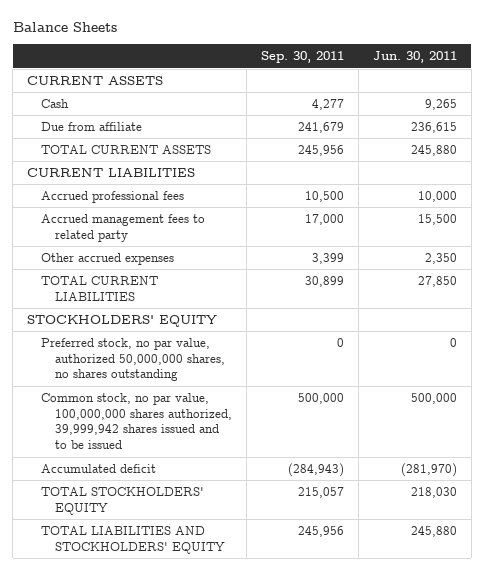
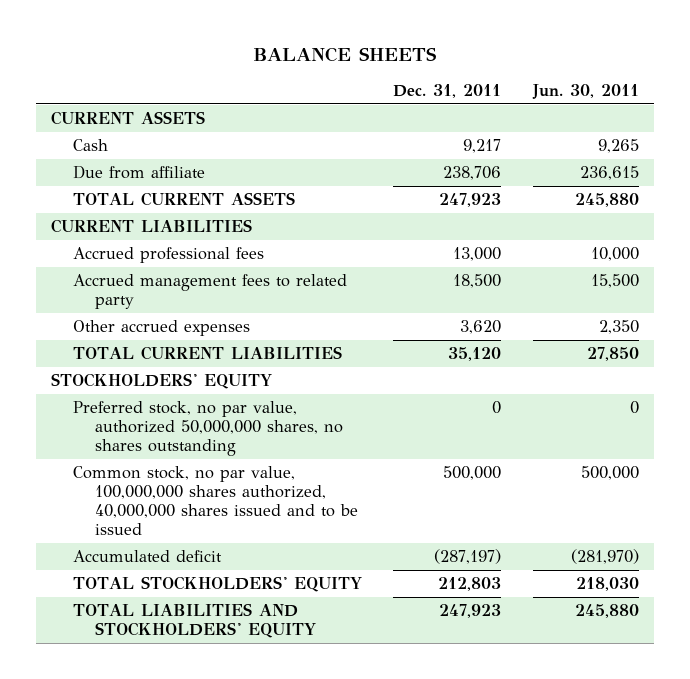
- Balance Sheets
+ BALANCE SHEETS
- | Sep. 30, 2011 | Jun. 30, 2011
+ | Dec. 31, 2011 | Jun. 30, 2011
- Common stock, no par value, 100,000,000 shares authorized, 39,999,942 shares issued and to be issued | 500,000 | 500,000
+ Common stock, no par value, 100,000,000 shares authorized, 40,000,000 shares issued and to be issued | 500,000 | 500,000

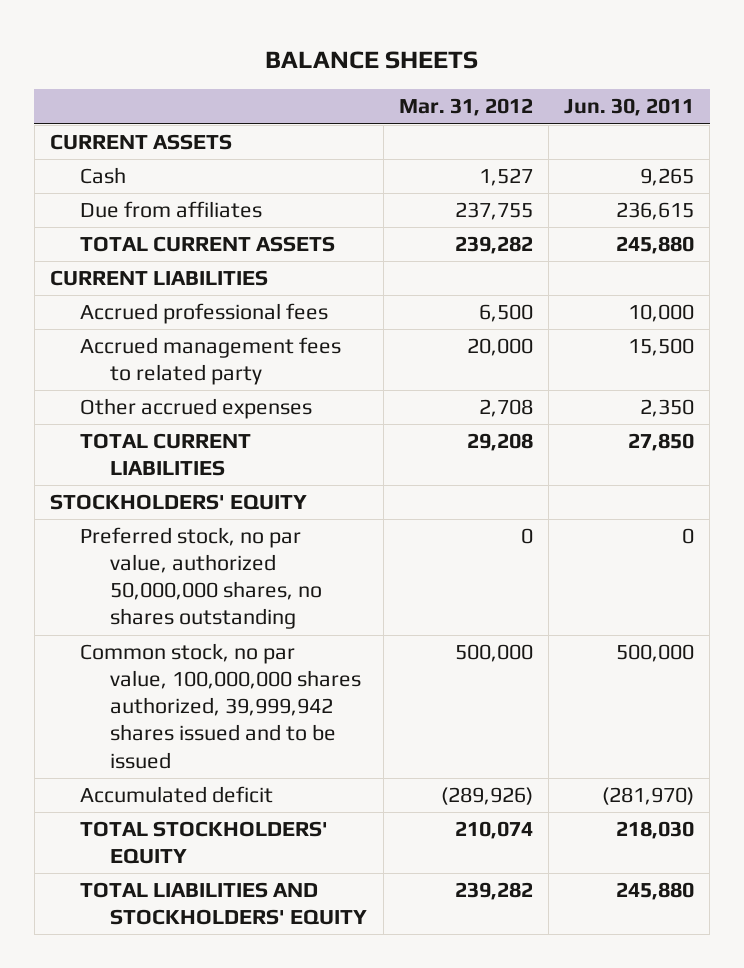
- | Dec. 31, 2011 | Jun. 30, 2011
+ | Mar. 31, 2012 | Jun. 30, 2011
- Due from affiliate | 238,706 | 236,615
+ Due from affiliates | 237,755 | 236,615
- Common stock, no par value, 100,000,000 shares authorized, 40,000,000 shares issued and to be issued | 500,000 | 500,000
+ Common stock, no par value, 100,000,000 shares authorized, 39,999,942 shares issued and to be issued | 500,000 | 500,000

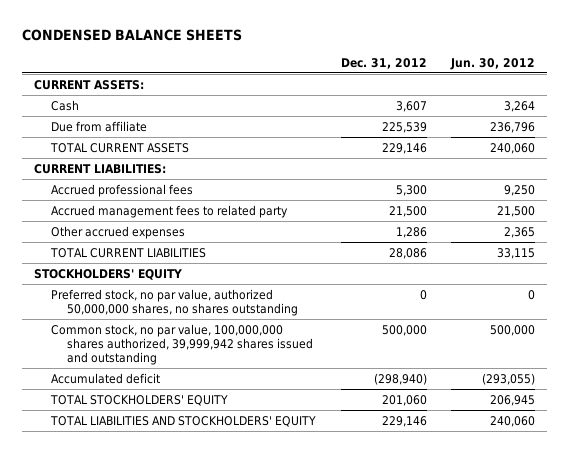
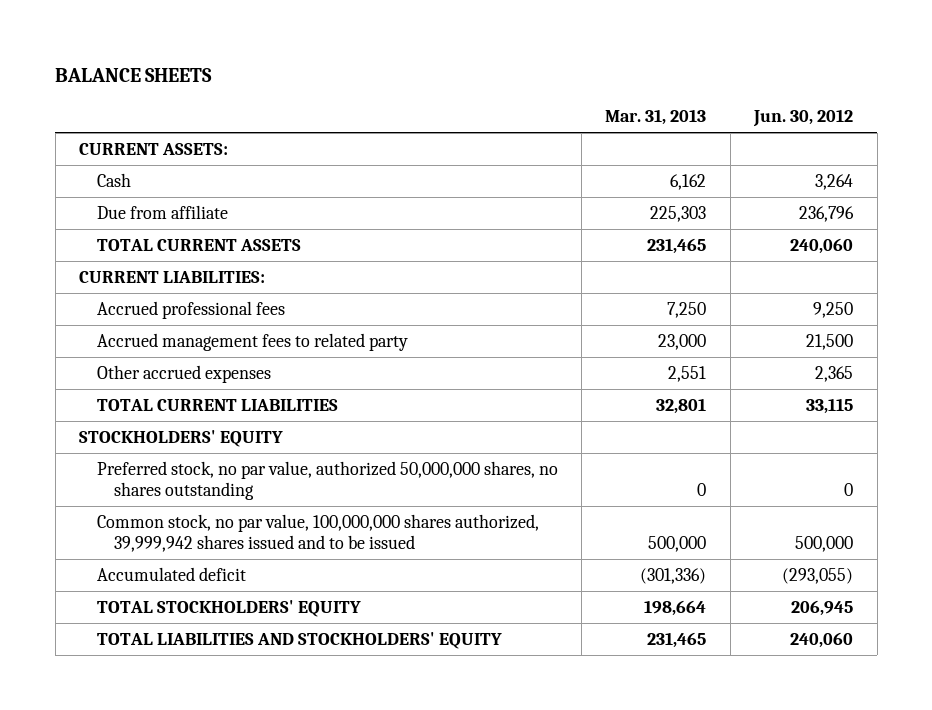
- CONDENSED BALANCE SHEETS
+ BALANCE SHEETS
- | Dec. 31, 2012 | Jun. 30, 2012
+ | Mar. 31, 2013 | Jun. 30, 2012
- Common stock, no par value, 100,000,000 shares authorized, 39,999,942 shares issued and outstanding | 500,000 | 500,000
+ Common stock, no par value, 100,000,000 shares authorized, 39,999,942 shares issued and to be issued | 500,000 | 500,000

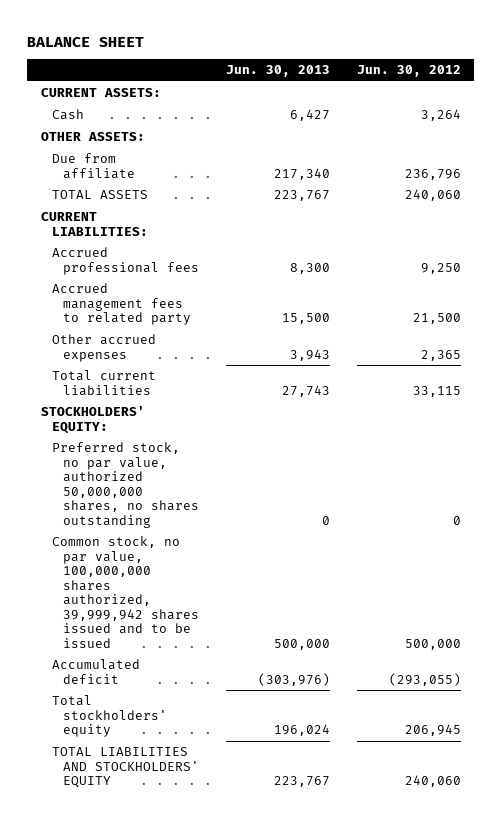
- BALANCE SHEETS
+ BALANCE SHEET
- | Mar. 31, 2013 | Jun. 30, 2012
+ | Jun. 30, 2013 | Jun. 30, 2012
+ OTHER ASSETS:
- TOTAL CURRENT ASSETS | 231,465 | 240,060
+ TOTAL ASSETS | 223,767 | 240,060
- TOTAL CURRENT LIABILITIES | 32,801 | 33,115
- STOCKHOLDERS' EQUITY
+ Total current liabilities | 27,743 | 33,115
+ STOCKHOLDERS' EQUITY:
- TOTAL STOCKHOLDERS' EQUITY | 198,664 | 206,945
+ Total stockholders' equity | 196,024 | 206,945

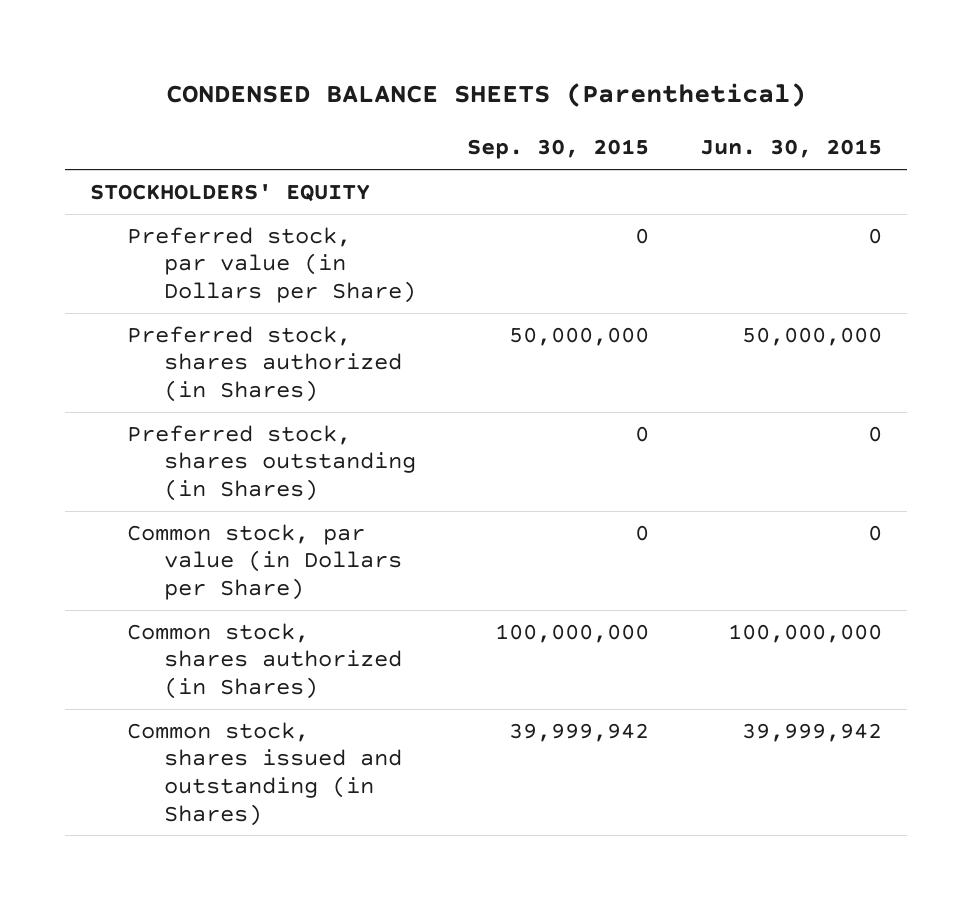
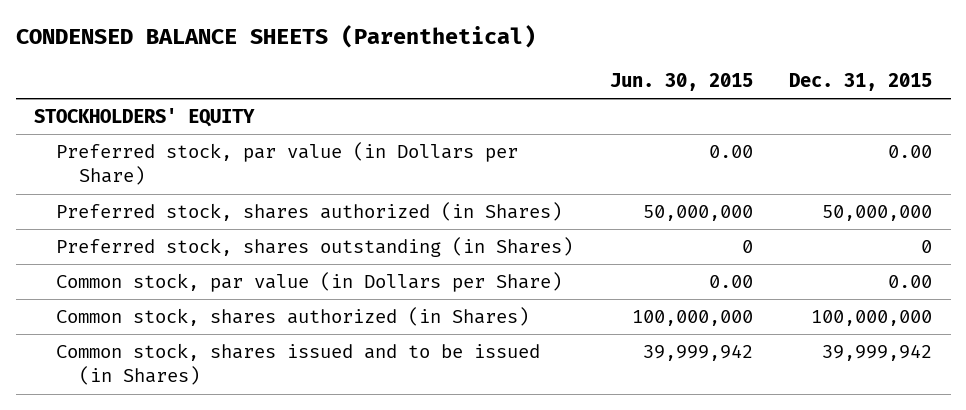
- | Sep. 30, 2015 | Jun. 30, 2015
+ | Jun. 30, 2015 | Dec. 31, 2015
- Preferred stock, par value (in Dollars per Share) | 0 | 0
+ Preferred stock, par value (in Dollars per Share) | 0.00 | 0.00
- Common stock, par value (in Dollars per Share) | 0 | 0
+ Common stock, par value (in Dollars per Share) | 0.00 | 0.00
- Common stock, shares issued and outstanding (in Shares) | 39,999,942 | 39,999,942
+ Common stock, shares issued and to be issued (in Shares) | 39,999,942 | 39,999,942

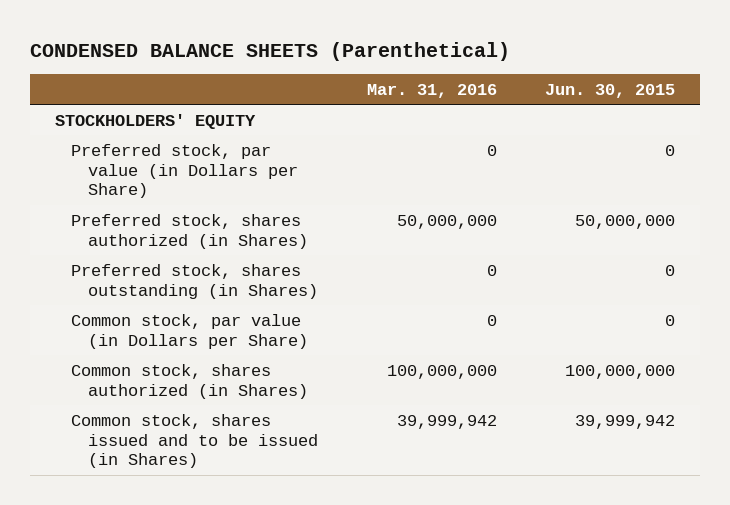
- | Jun. 30, 2015 | Dec. 31, 2015
+ | Mar. 31, 2016 | Jun. 30, 2015
- Preferred stock, par value (in Dollars per Share) | 0.00 | 0.00
+ Preferred stock, par value (in Dollars per Share) | 0 | 0
- Common stock, par value (in Dollars per Share) | 0.00 | 0.00
+ Common stock, par value (in Dollars per Share) | 0 | 0

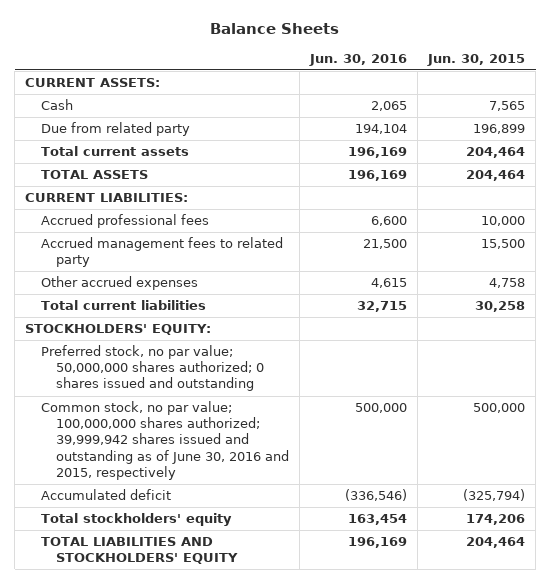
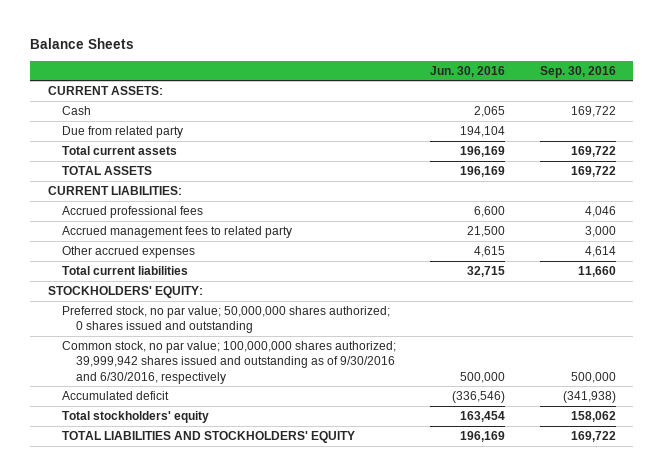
- | Jun. 30, 2016 | Jun. 30, 2015
+ | Jun. 30, 2016 | Sep. 30, 2016
- Common stock, no par value; 100,000,000 shares authorized; 39,999,942 shares issued and outstanding as of June 30, 2016 and 2015, respectively | 500,000 | 500,000
+ Common stock, no par value; 100,000,000 shares authorized; 39,999,942 shares issued and outstanding as of 9/30/2016 and 6/30/2016, respectively | 500,000 | 500,000

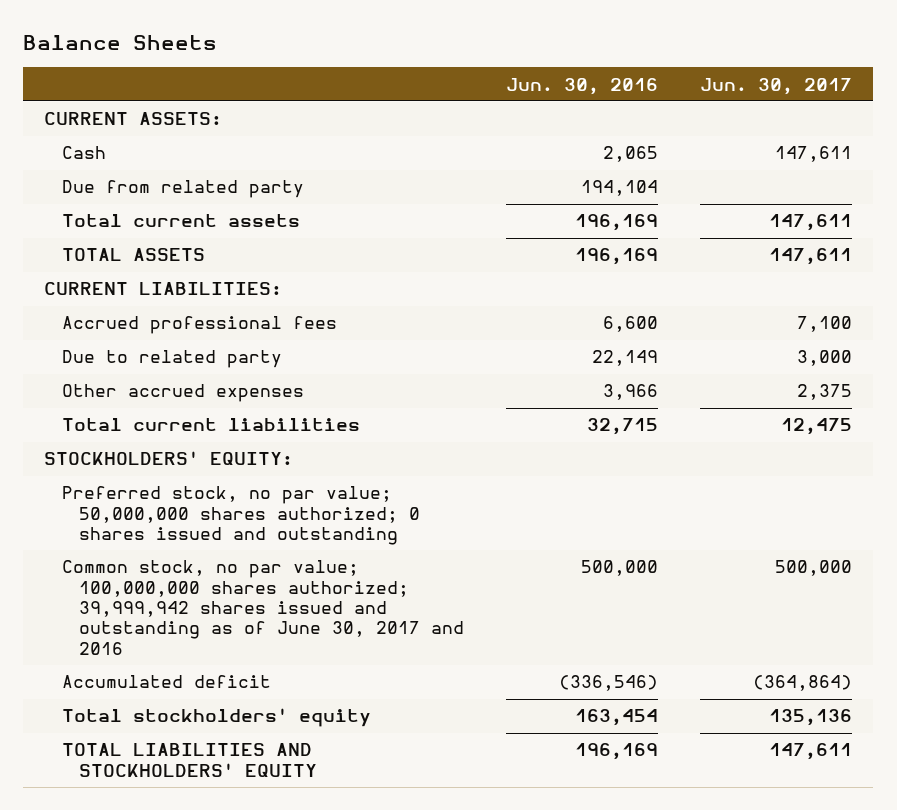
- | Jun. 30, 2016 | Sep. 30, 2016
+ | Jun. 30, 2016 | Jun. 30, 2017
- Accrued management fees to related party | 21,500 | 3,000
- Other accrued expenses | 4,615 | 4,614
+ Due to related party | 22,149 | 3,000
+ Other accrued expenses | 3,966 | 2,375
- Common stock, no par value; 100,000,000 shares authorized; 39,999,942 shares issued and outstanding as of 9/30/2016 and 6/30/2016, respectively | 500,000 | 500,000
+ Common stock, no par value; 100,000,000 shares authorized; 39,999,942 shares issued and outstanding as of June 30, 2017 and 2016 | 500,000 | 500,000

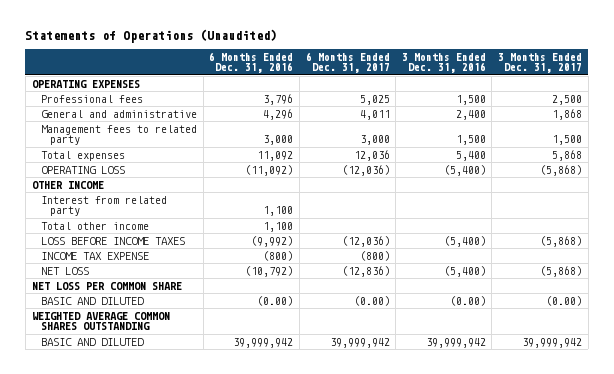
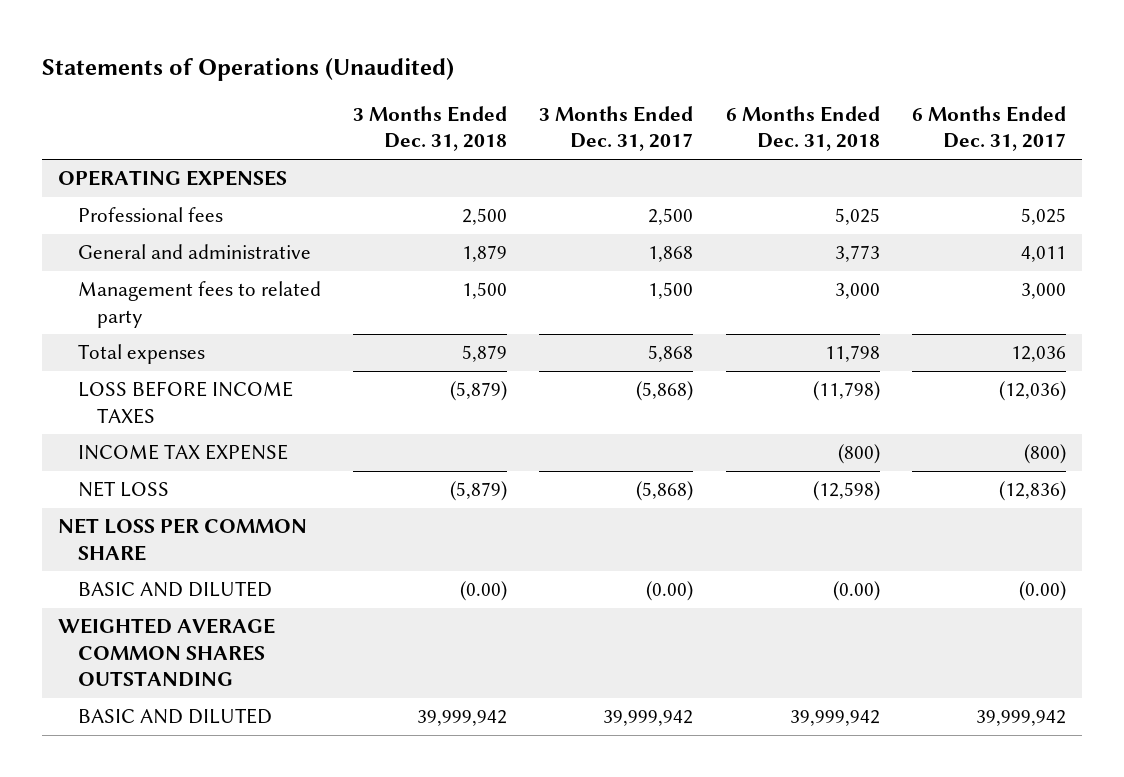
- | 6 Months Ended Dec. 31, 2016 | 6 Months Ended Dec. 31, 2017 | 3 Months Ended Dec. 31, 2016 | 3 Months Ended Dec. 31, 2017
+ | 3 Months Ended Dec. 31, 2018 | 3 Months Ended Dec. 31, 2017 | 6 Months Ended Dec. 31, 2018 | 6 Months Ended Dec. 31, 2017
- OPERATING LOSS | (11,092) | (12,036) | (5,400) | (5,868)
- OTHER INCOME
- Interest from related party | 1,100 | | |
- Total other income | 1,100 | | |

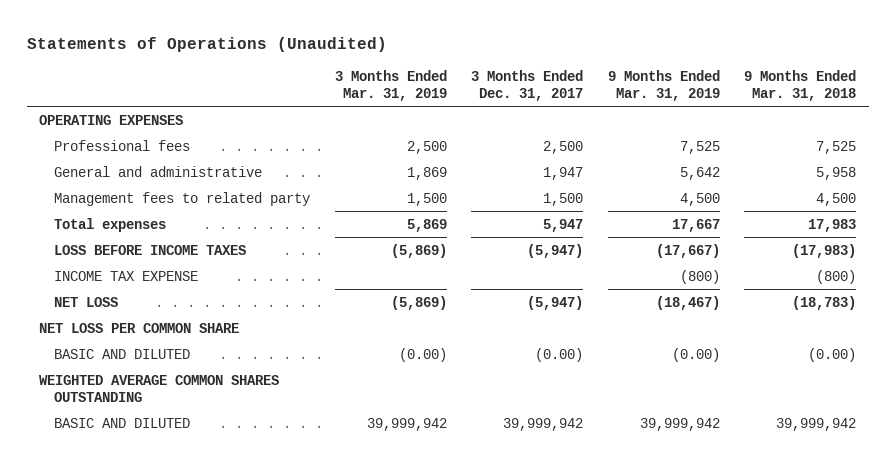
- | 3 Months Ended Dec. 31, 2018 | 3 Months Ended Dec. 31, 2017 | 6 Months Ended Dec. 31, 2018 | 6 Months Ended Dec. 31, 2017
+ | 3 Months Ended Mar. 31, 2019 | 3 Months Ended Dec. 31, 2017 | 9 Months Ended Mar. 31, 2019 | 9 Months Ended Mar. 31, 2018
- General and administrative | 1,879 | 1,868 | 3,773 | 4,011
+ General and administrative | 1,869 | 1,947 | 5,642 | 5,958
- Total expenses | 5,879 | 5,868 | 11,798 | 12,036
- LOSS BEFORE INCOME TAXES | (5,879) | (5,868) | (11,798) | (12,036)
+ Total expenses | 5,869 | 5,947 | 17,667 | 17,983
+ LOSS BEFORE INCOME TAXES | (5,869) | (5,947) | (17,667) | (17,983)
- NET LOSS | (5,879) | (5,868) | (12,598) | (12,836)
+ NET LOSS | (5,869) | (5,947) | (18,467) | (18,783)

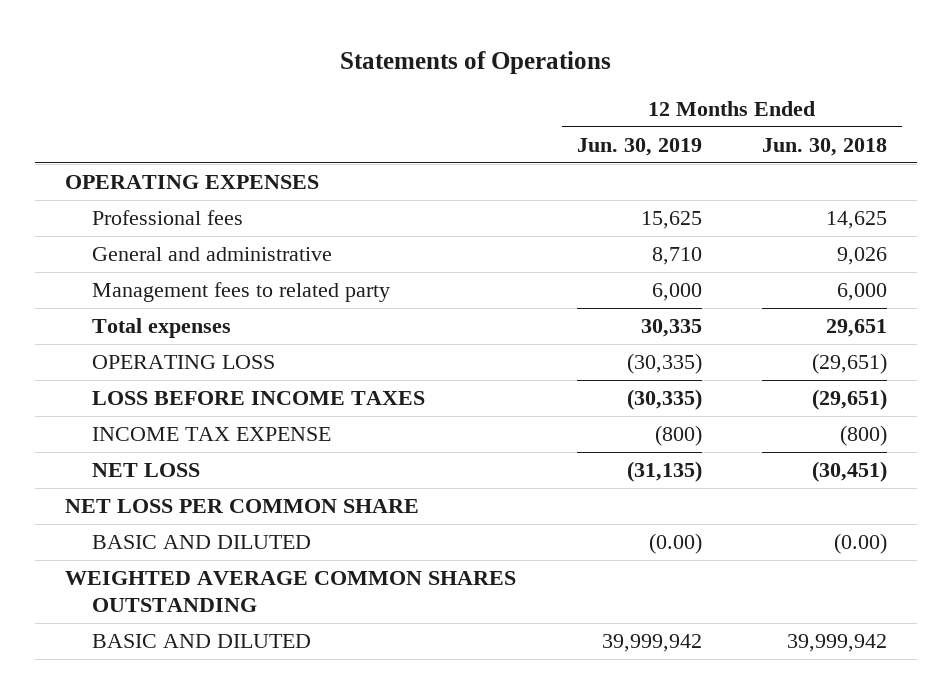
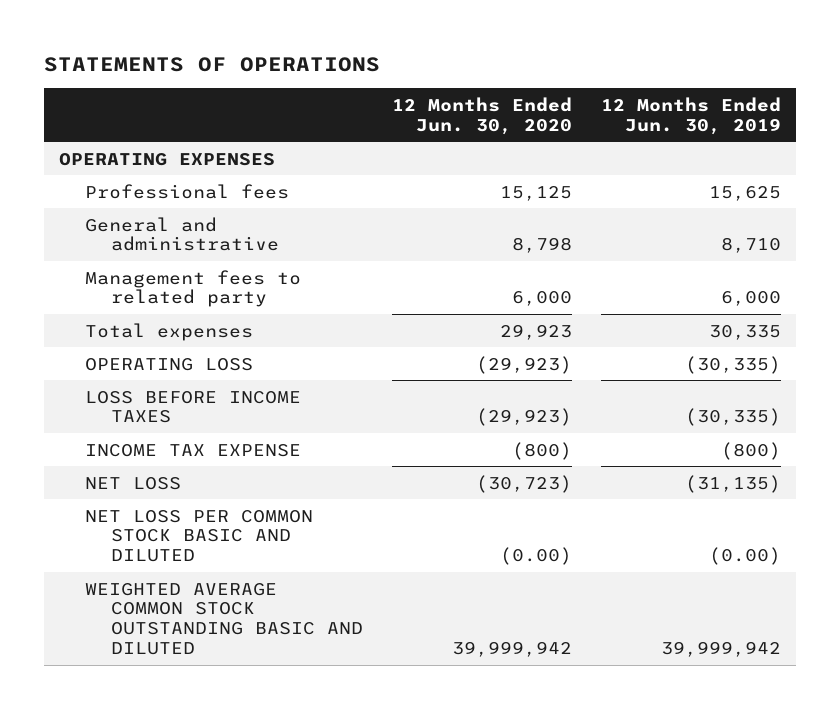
- Statements of Operations
+ STATEMENTS OF OPERATIONS
- | 12 Months Ended Jun. 30, 2019 | 12 Months Ended Jun. 30, 2018
+ | 12 Months Ended Jun. 30, 2020 | 12 Months Ended Jun. 30, 2019
- NET LOSS PER COMMON SHARE
- BASIC AND DILUTED | (0.00) | (0.00)
- WEIGHTED AVERAGE COMMON SHARES OUTSTANDING
- BASIC AND DILUTED | 39,999,942 | 39,999,942
+ NET LOSS PER COMMON STOCK BASIC AND DILUTED | (0.00) | (0.00)
+ WEIGHTED AVERAGE COMMON STOCK OUTSTANDING BASIC AND DILUTED | 39,999,942 | 39,999,942

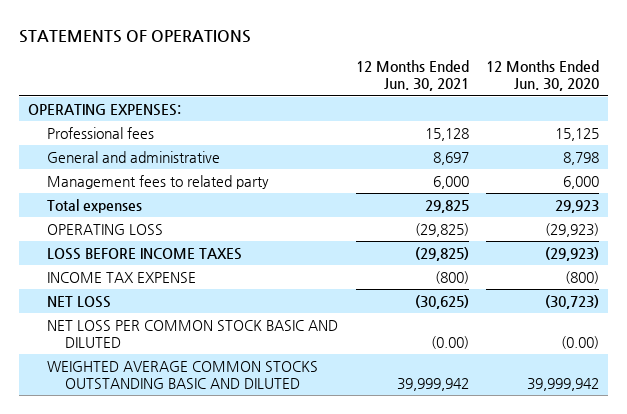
- | 12 Months Ended Jun. 30, 2020 | 12 Months Ended Jun. 30, 2019
+ | 12 Months Ended Jun. 30, 2021 | 12 Months Ended Jun. 30, 2020
- OPERATING EXPENSES
+ OPERATING EXPENSES:
- WEIGHTED AVERAGE COMMON STOCK OUTSTANDING BASIC AND DILUTED | 39,999,942 | 39,999,942
+ WEIGHTED AVERAGE COMMON STOCKS OUTSTANDING BASIC AND DILUTED | 39,999,942 | 39,999,942

